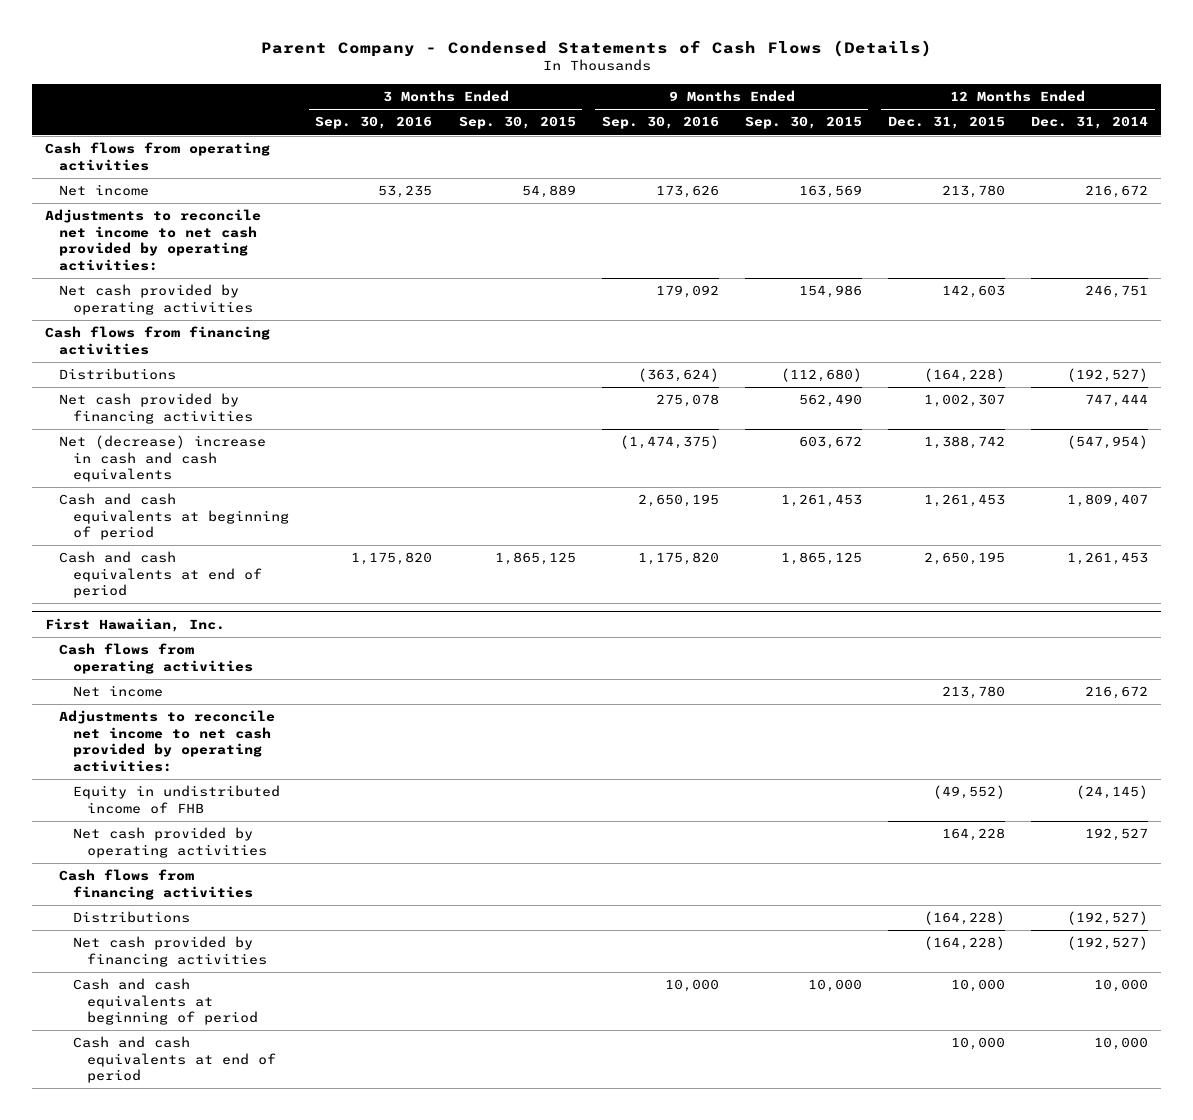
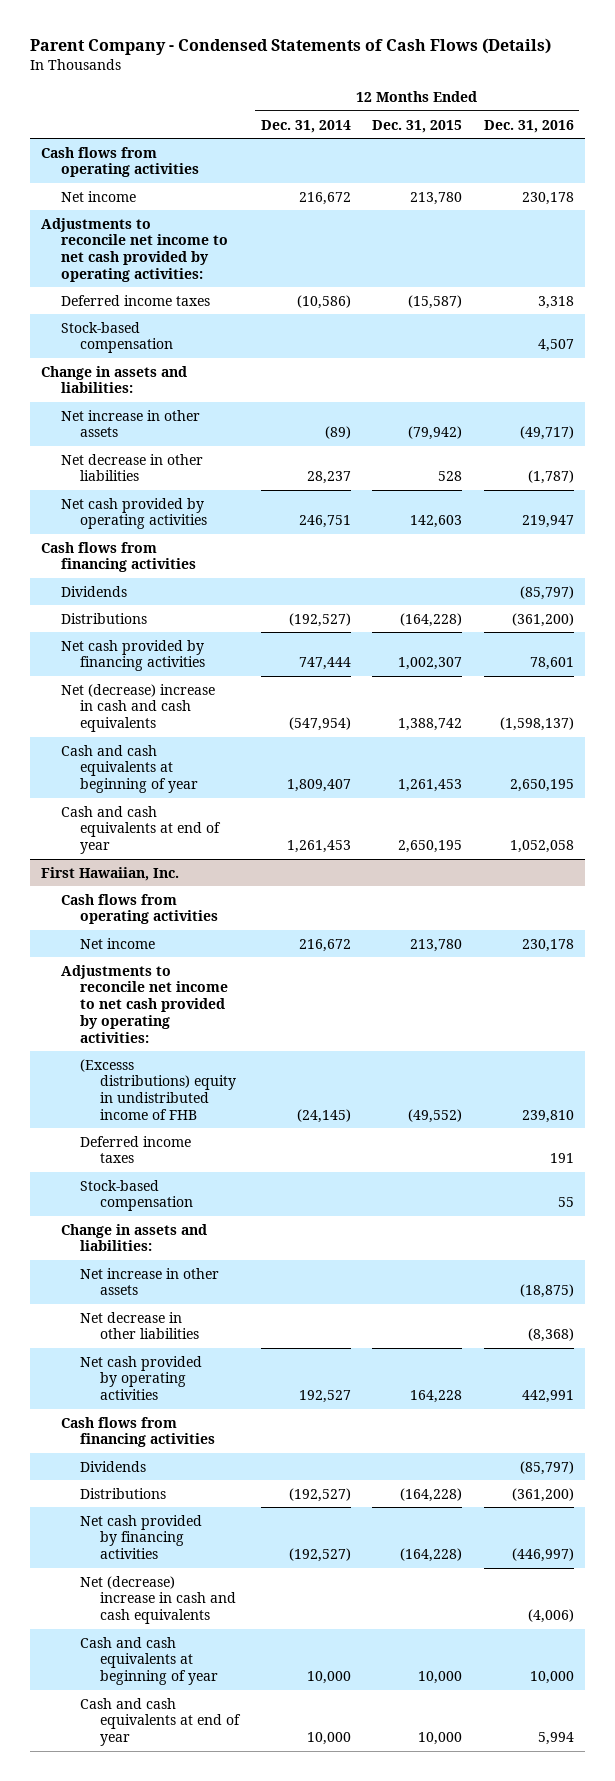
- | 3 Months Ended Sep. 30, 2016 | 3 Months Ended Sep. 30, 2015 | 9 Months Ended Sep. 30, 2016 | 9 Months Ended Sep. 30, 2015 | 12 Months Ended Dec. 31, 2015 | 12 Months Ended Dec. 31, 2014
+ | 12 Months Ended Dec. 31, 2014 | 12 Months Ended Dec. 31, 2015 | 12 Months Ended Dec. 31, 2016
+ Deferred income taxes | (10,586) | (15,587) | 3,318
+ Stock-based compensation | | | 4,507
+ Change in assets and liabilities:
+ Net increase in other assets | (89) | (79,942) | (49,717)
+ Net decrease in other liabilities | 28,237 | 528 | (1,787)
+ Dividends | | | (85,797)
- Cash and cash equivalents at beginning of period | | | 2,650,195 | 1,261,453 | 1,261,453 | 1,809,407
- Cash and cash equivalents at end of period | 1,175,820 | 1,865,125 | 1,175,820 | 1,865,125 | 2,650,195 | 1,261,453
+ Cash and cash equivalents at beginning of year | 1,809,407 | 1,261,453 | 2,650,195
+ Cash and cash equivalents at end of year | 1,261,453 | 2,650,195 | 1,052,058
@ First Hawaiian, Inc.
- Equity in undistributed income of FHB | | | | | (49,552) | (24,145)
+ (Excesss distributions) equity in undistributed income of FHB | (24,145) | (49,552) | 239,810
+ Deferred income taxes | | | 191
+ Stock-based compensation | | | 55
+ Change in assets and liabilities:
+ Net increase in other assets | | | (18,875)
+ Net decrease in other liabilities | | | (8,368)
+ Dividends | | | (85,797)
- Cash and cash equivalents at beginning of period | | | 10,000 | 10,000 | 10,000 | 10,000
- Cash and cash equivalents at end of period | | | | | 10,000 | 10,000
+ Net (decrease) increase in cash and cash equivalents | | | (4,006)
+ Cash and cash equivalents at beginning of year | 10,000 | 10,000 | 10,000
+ Cash and cash equivalents at end of year | 10,000 | 10,000 | 5,994

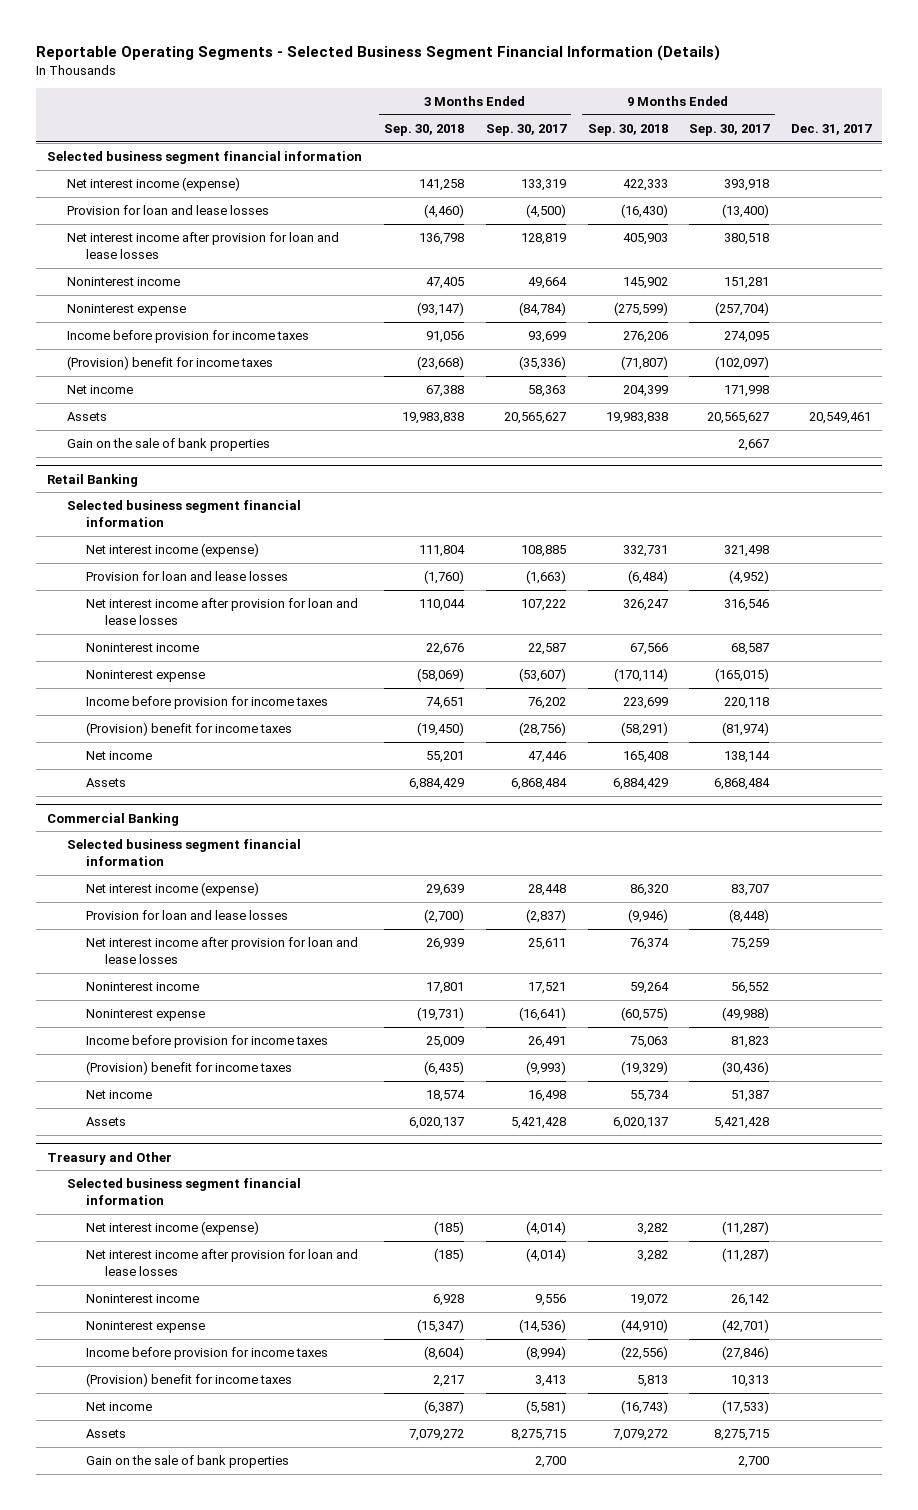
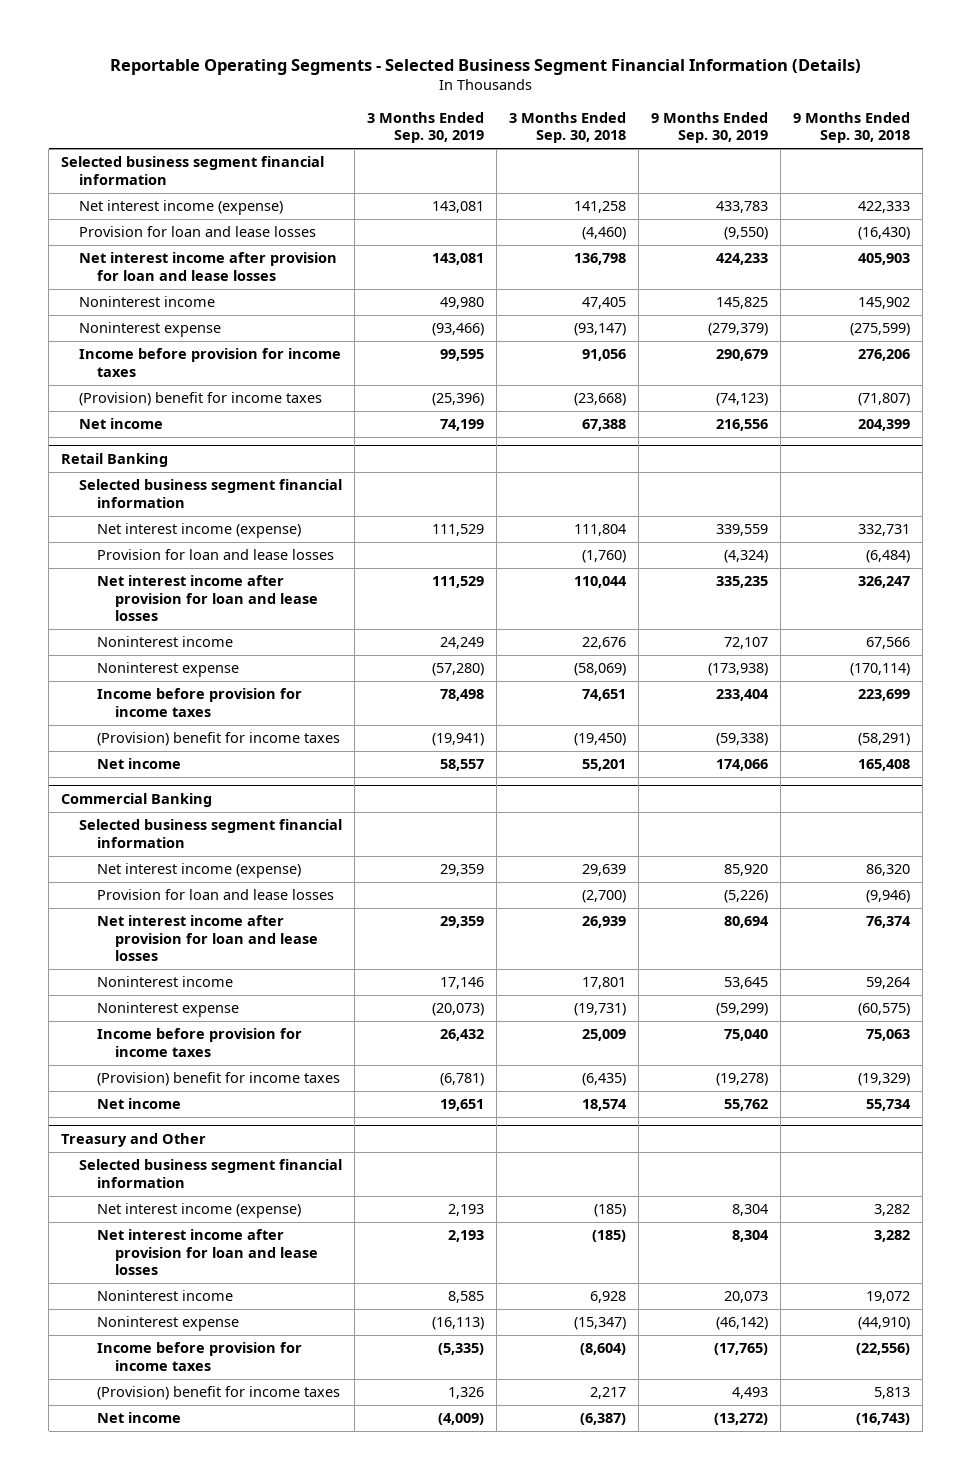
- | 3 Months Ended Sep. 30, 2018 | 3 Months Ended Sep. 30, 2017 | 9 Months Ended Sep. 30, 2018 | 9 Months Ended Sep. 30, 2017 | Dec. 31, 2017
+ | 3 Months Ended Sep. 30, 2019 | 3 Months Ended Sep. 30, 2018 | 9 Months Ended Sep. 30, 2019 | 9 Months Ended Sep. 30, 2018
- Assets | 19,983,838 | 20,565,627 | 19,983,838 | 20,565,627 | 20,549,461
- Gain on the sale of bank properties | | | | 2,667 |
@ Retail Banking
- Assets | 6,884,429 | 6,868,484 | 6,884,429 | 6,868,484 |
@ Commercial Banking
- Assets | 6,020,137 | 5,421,428 | 6,020,137 | 5,421,428 |
@ Treasury and Other
- Assets | 7,079,272 | 8,275,715 | 7,079,272 | 8,275,715 |
- Gain on the sale of bank properties | | 2,700 | | 2,700 |

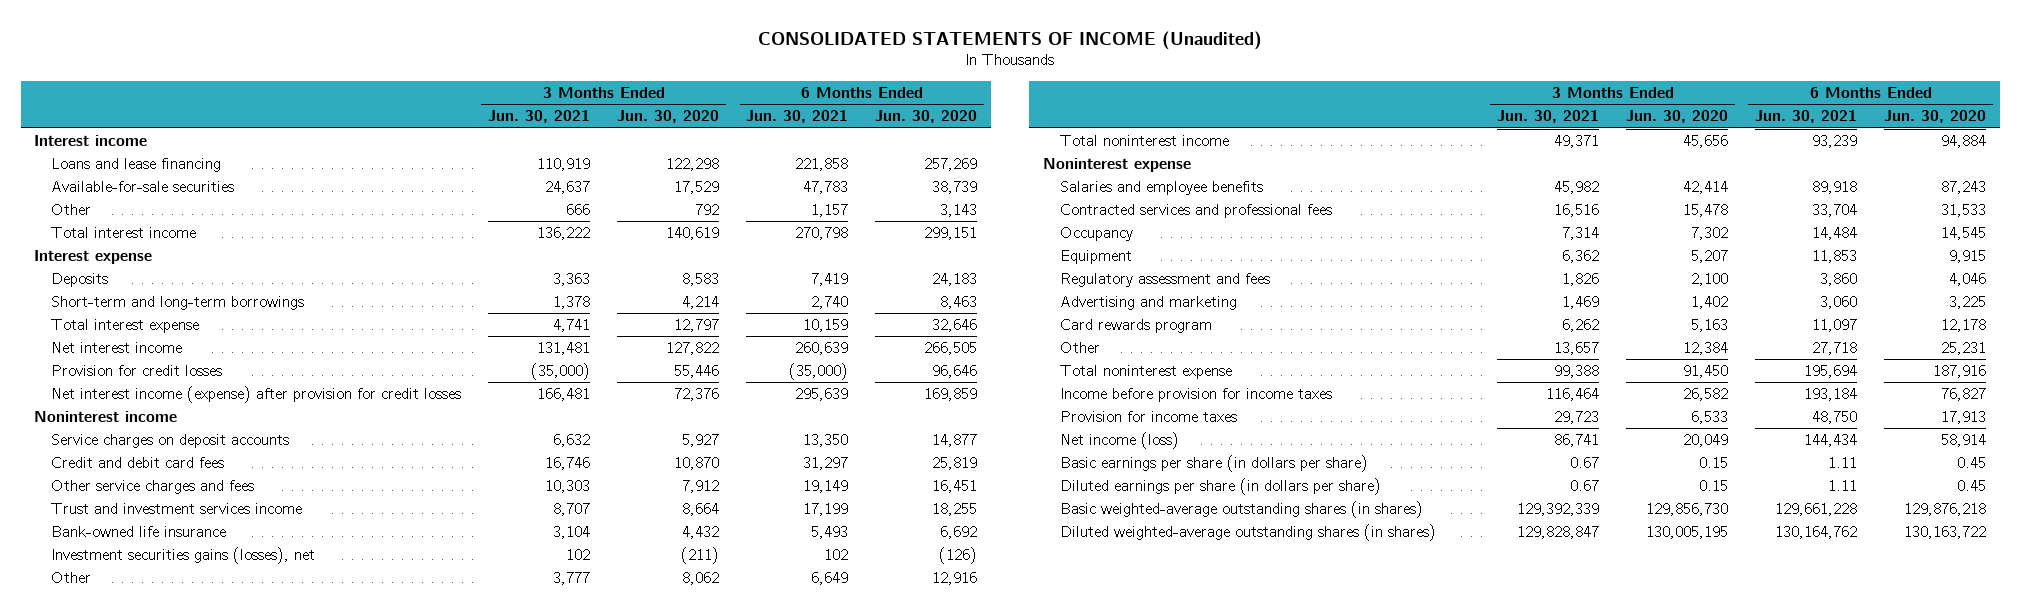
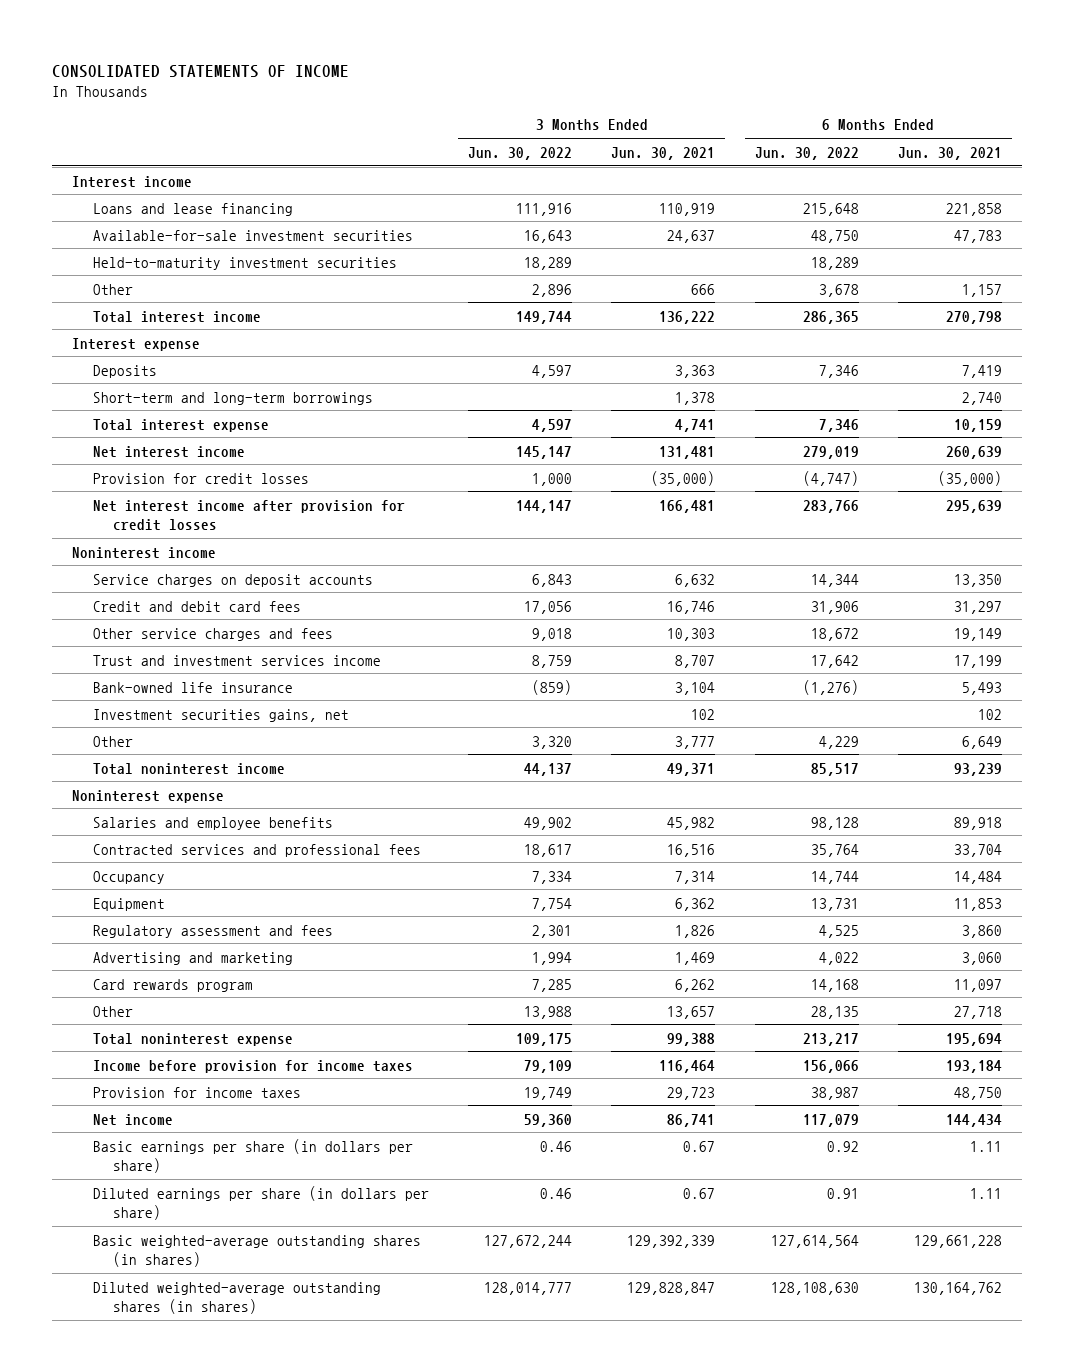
- CONSOLIDATED STATEMENTS OF INCOME (Unaudited)
+ CONSOLIDATED STATEMENTS OF INCOME
- | 3 Months Ended Jun. 30, 2021 | 3 Months Ended Jun. 30, 2020 | 6 Months Ended Jun. 30, 2021 | 6 Months Ended Jun. 30, 2020
+ | 3 Months Ended Jun. 30, 2022 | 3 Months Ended Jun. 30, 2021 | 6 Months Ended Jun. 30, 2022 | 6 Months Ended Jun. 30, 2021
- Available-for-sale securities | 24,637 | 17,529 | 47,783 | 38,739
+ Available-for-sale investment securities | 16,643 | 24,637 | 48,750 | 47,783
+ Held-to-maturity investment securities | 18,289 | | 18,289 |
- Net interest income (expense) after provision for credit losses | 166,481 | 72,376 | 295,639 | 169,859
+ Net interest income after provision for credit losses | 144,147 | 166,481 | 283,766 | 295,639
- Investment securities gains (losses), net | 102 | (211) | 102 | (126)
+ Investment securities gains, net | | 102 | | 102
- Net income (loss) | 86,741 | 20,049 | 144,434 | 58,914
+ Net income | 59,360 | 86,741 | 117,079 | 144,434

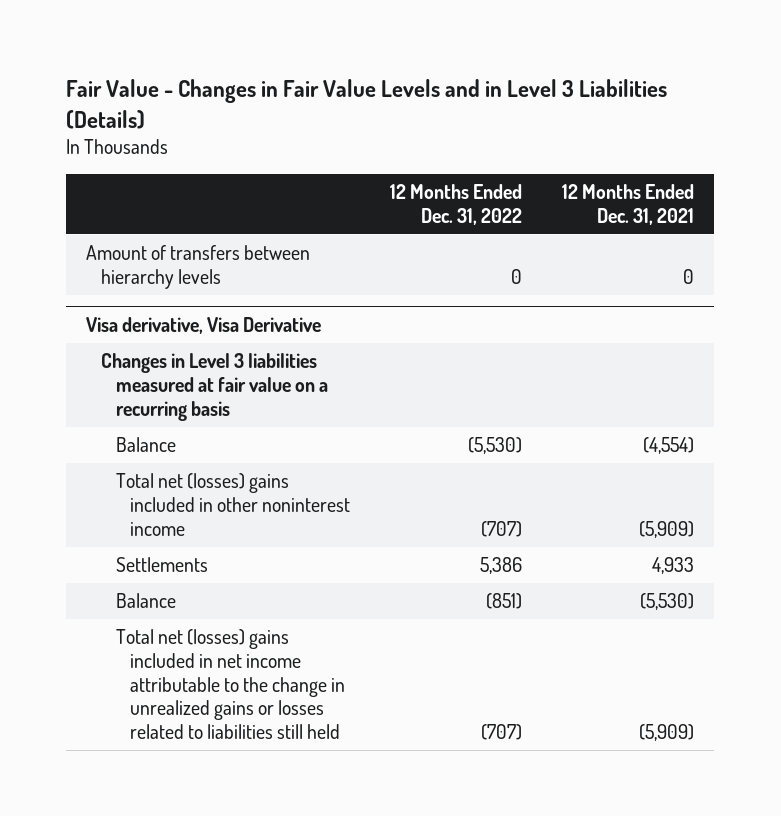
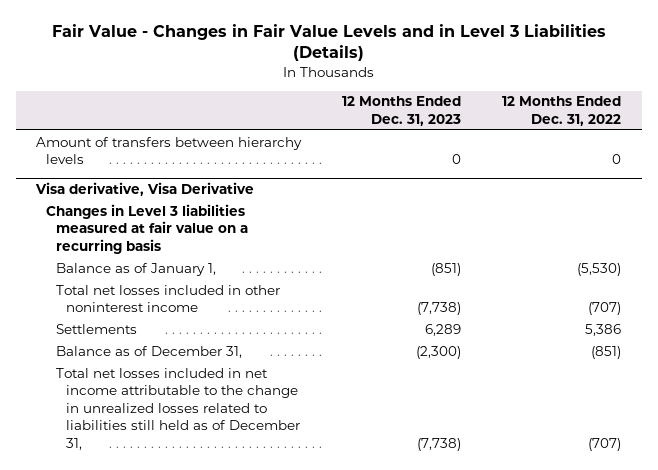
- | 12 Months Ended Dec. 31, 2022 | 12 Months Ended Dec. 31, 2021
+ | 12 Months Ended Dec. 31, 2023 | 12 Months Ended Dec. 31, 2022
@ Visa derivative, Visa Derivative
- Balance | (5,530) | (4,554)
- Total net (losses) gains included in other noninterest income | (707) | (5,909)
+ Balance as of January 1, | (851) | (5,530)
+ Total net losses included in other noninterest income | (7,738) | (707)
- Balance | (851) | (5,530)
- Total net (losses) gains included in net income attributable to the change in unrealized gains or losses related to liabilities still held | (707) | (5,909)
+ Balance as of December 31, | (2,300) | (851)
+ Total net losses included in net income attributable to the change in unrealized losses related to liabilities still held as of December 31, | (7,738) | (707)

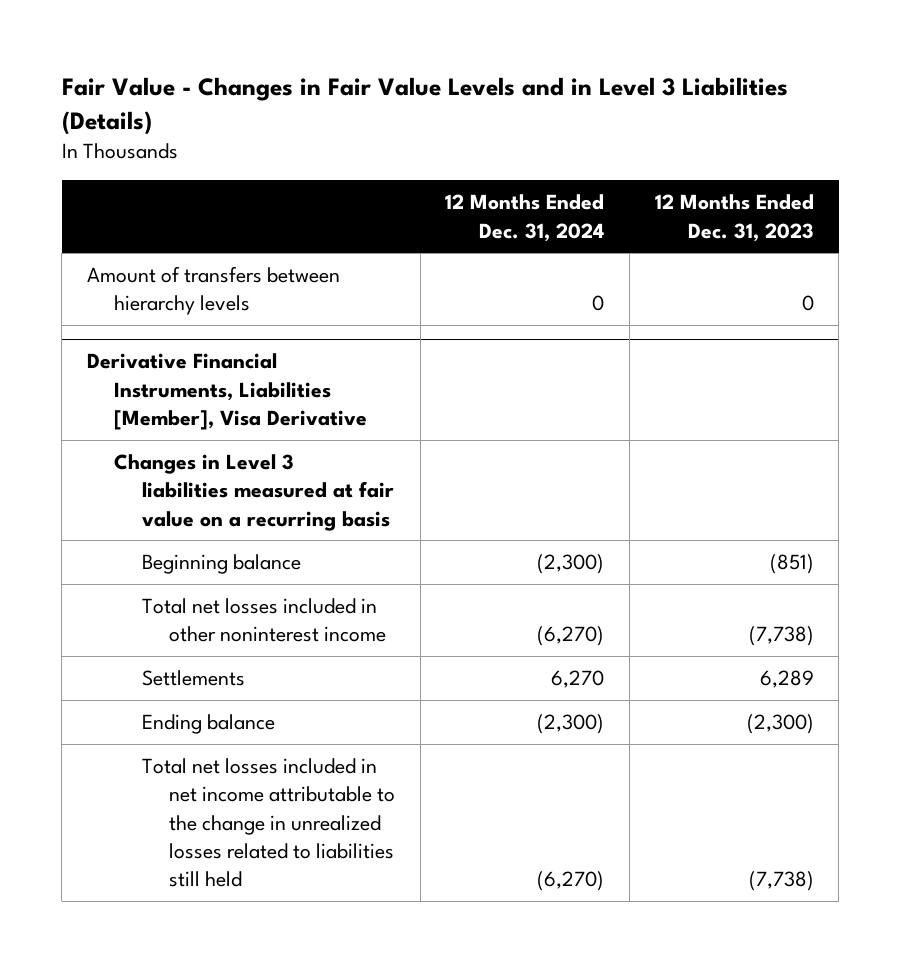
- | 12 Months Ended Dec. 31, 2023 | 12 Months Ended Dec. 31, 2022
+ | 12 Months Ended Dec. 31, 2024 | 12 Months Ended Dec. 31, 2023
- Visa derivative, Visa Derivative
+ Derivative Financial Instruments, Liabilities [Member], Visa Derivative
- Balance as of January 1, | (851) | (5,530)
+ Beginning balance | (2,300) | (851)
- Balance as of December 31, | (2,300) | (851)
- Total net losses included in net income attributable to the change in unrealized losses related to liabilities still held as of December 31, | (7,738) | (707)
+ Ending balance | (2,300) | (2,300)
+ Total net losses included in net income attributable to the change in unrealized losses related to liabilities still held | (6,270) | (7,738)

